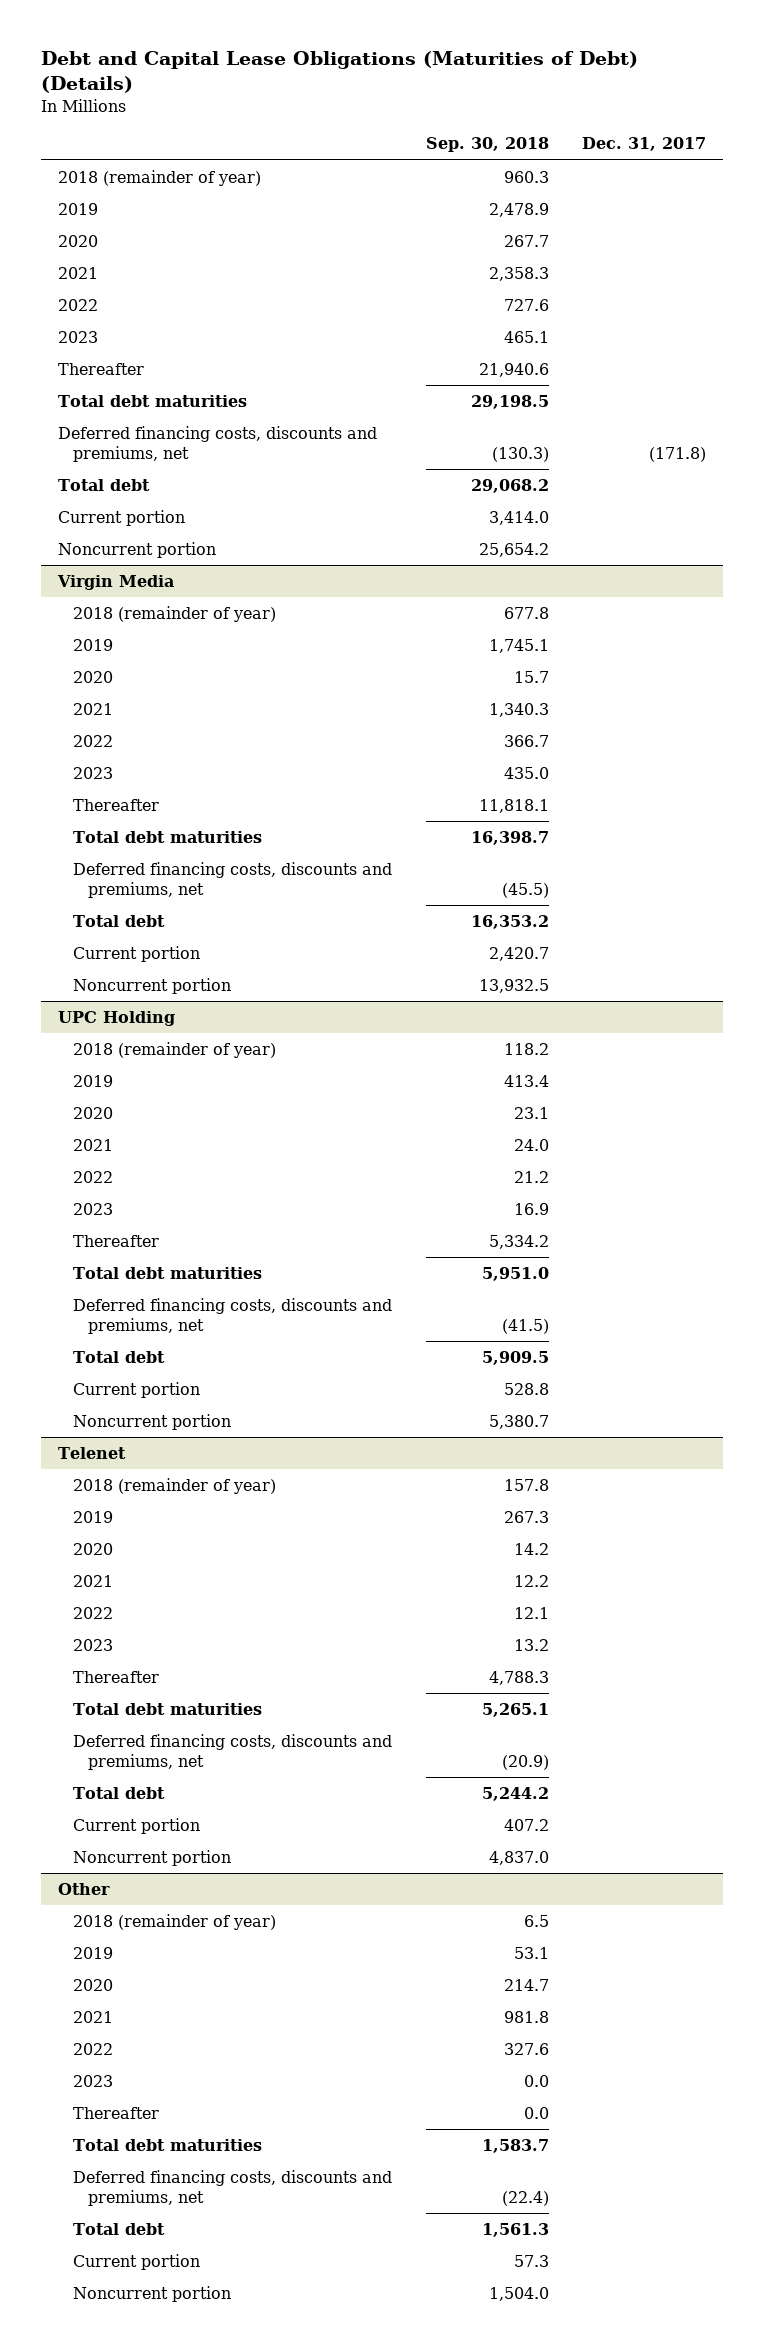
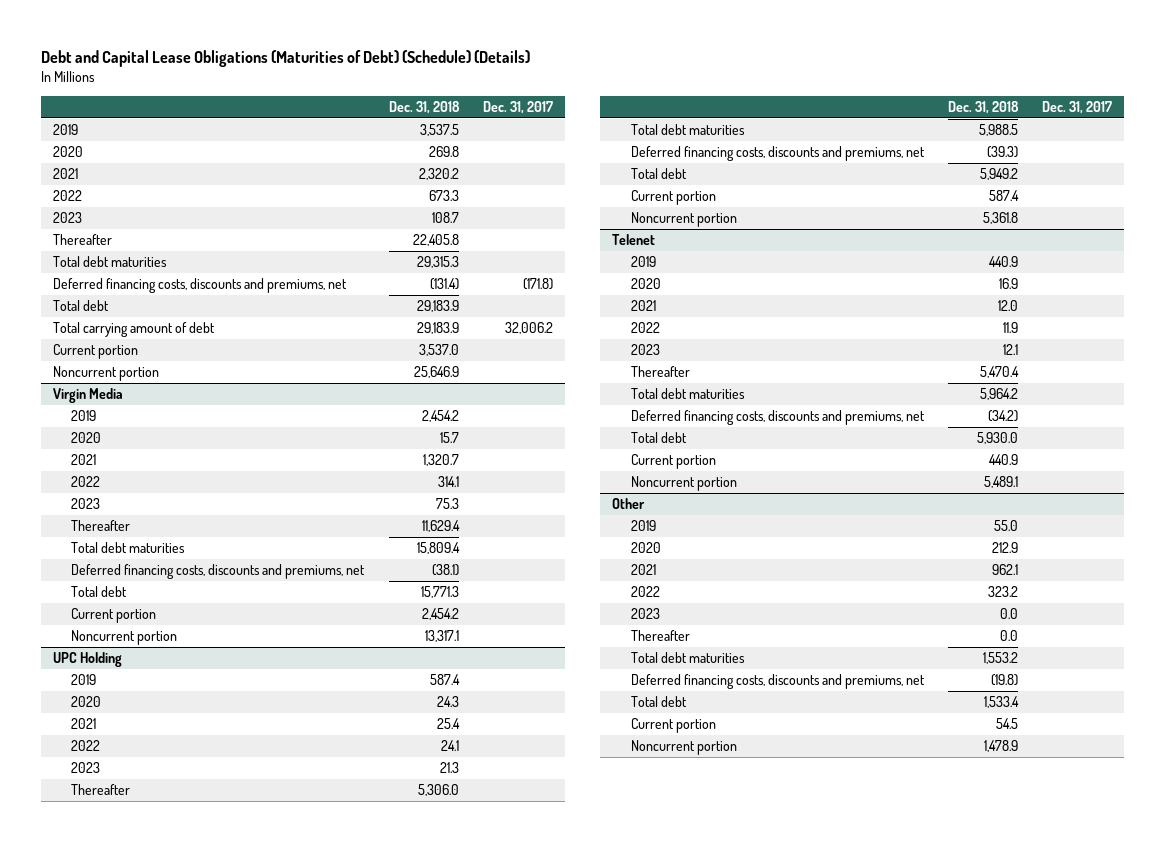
- Debt and Capital Lease Obligations (Maturities of Debt) (Details)
+ Debt and Capital Lease Obligations (Maturities of Debt) (Schedule) (Details)
- | Sep. 30, 2018 | Dec. 31, 2017
+ | Dec. 31, 2018 | Dec. 31, 2017
- 2018 (remainder of year) | 960.3 |
+ Total carrying amount of debt | 29,183.9 | 32,006.2
@ Virgin Media
- 2018 (remainder of year) | 677.8 |
@ UPC Holding
- 2018 (remainder of year) | 118.2 |
@ Telenet
- 2018 (remainder of year) | 157.8 |
@ Other
- 2018 (remainder of year) | 6.5 |

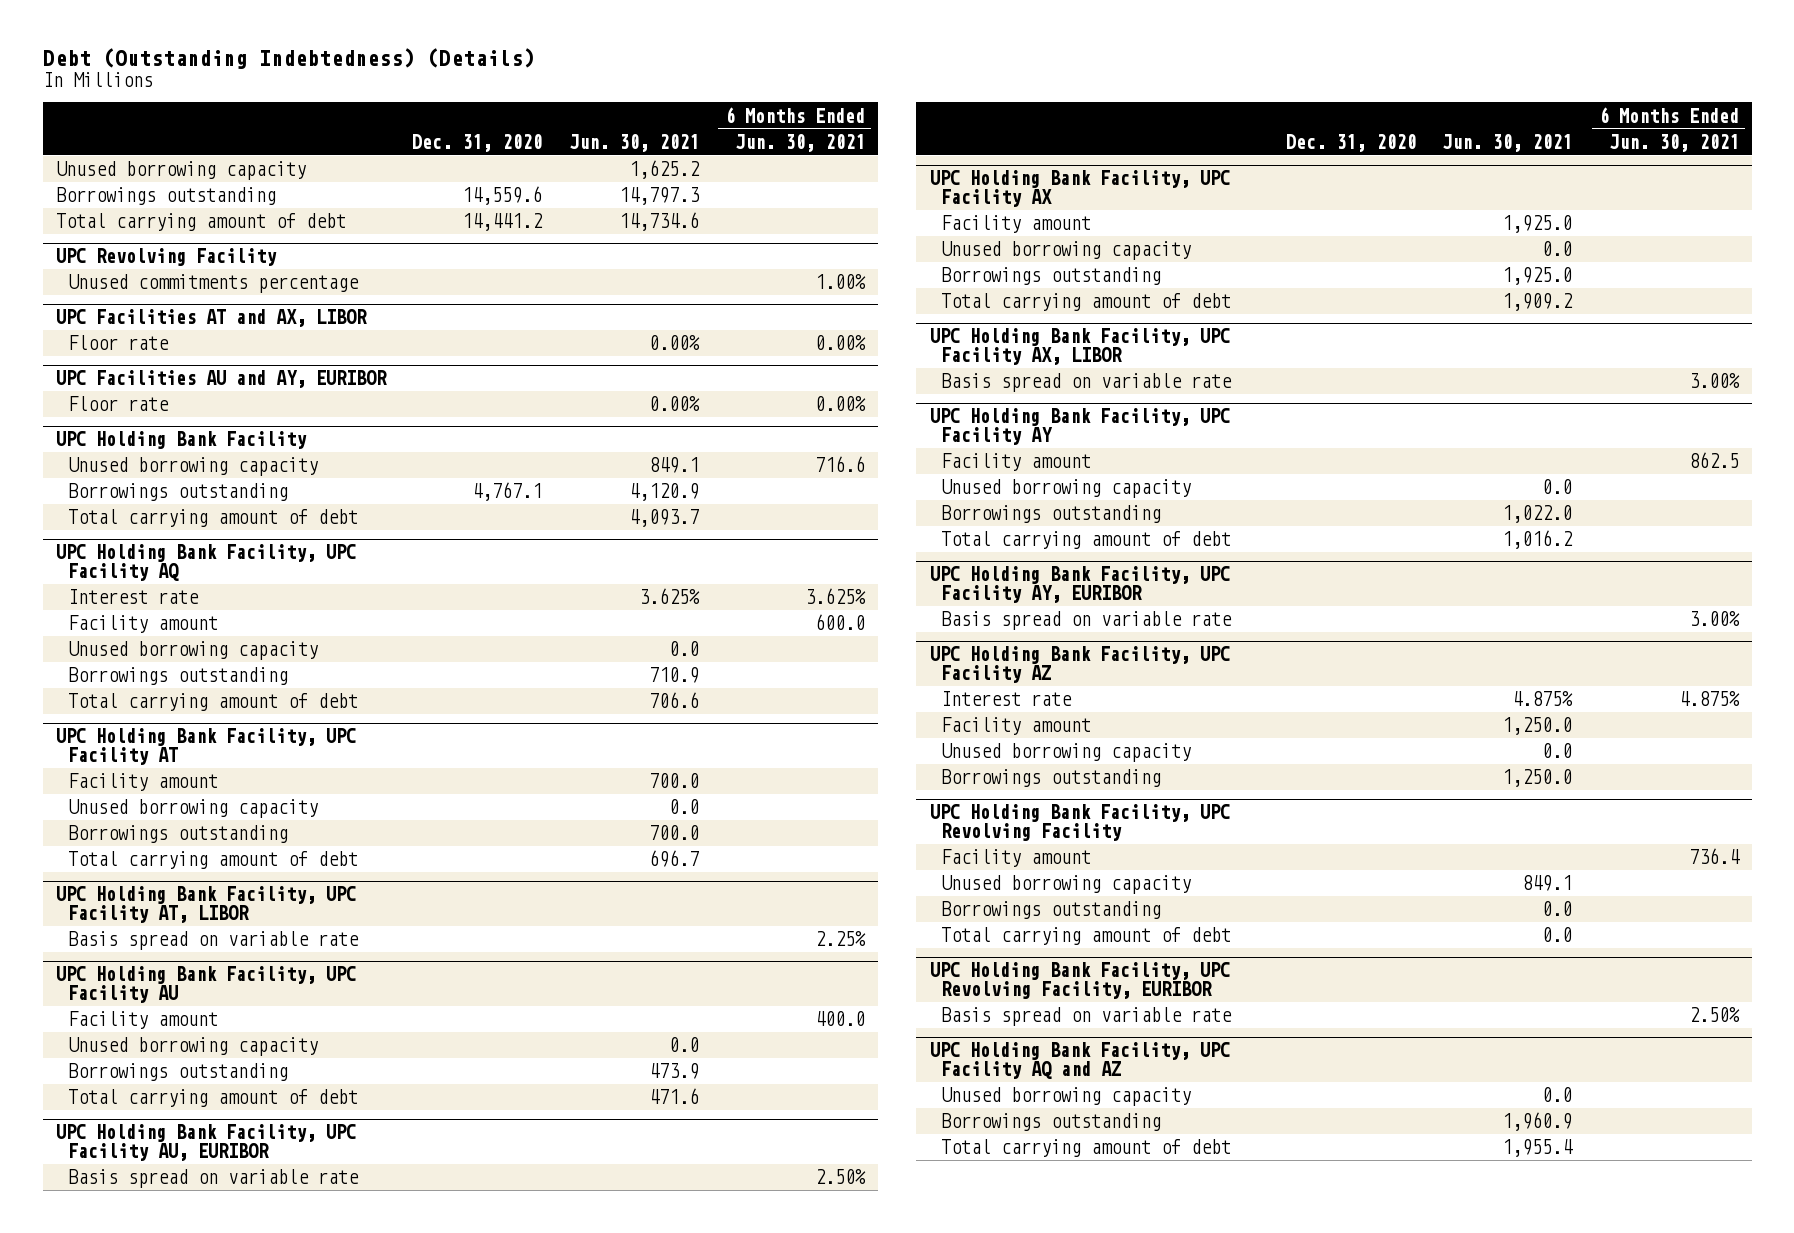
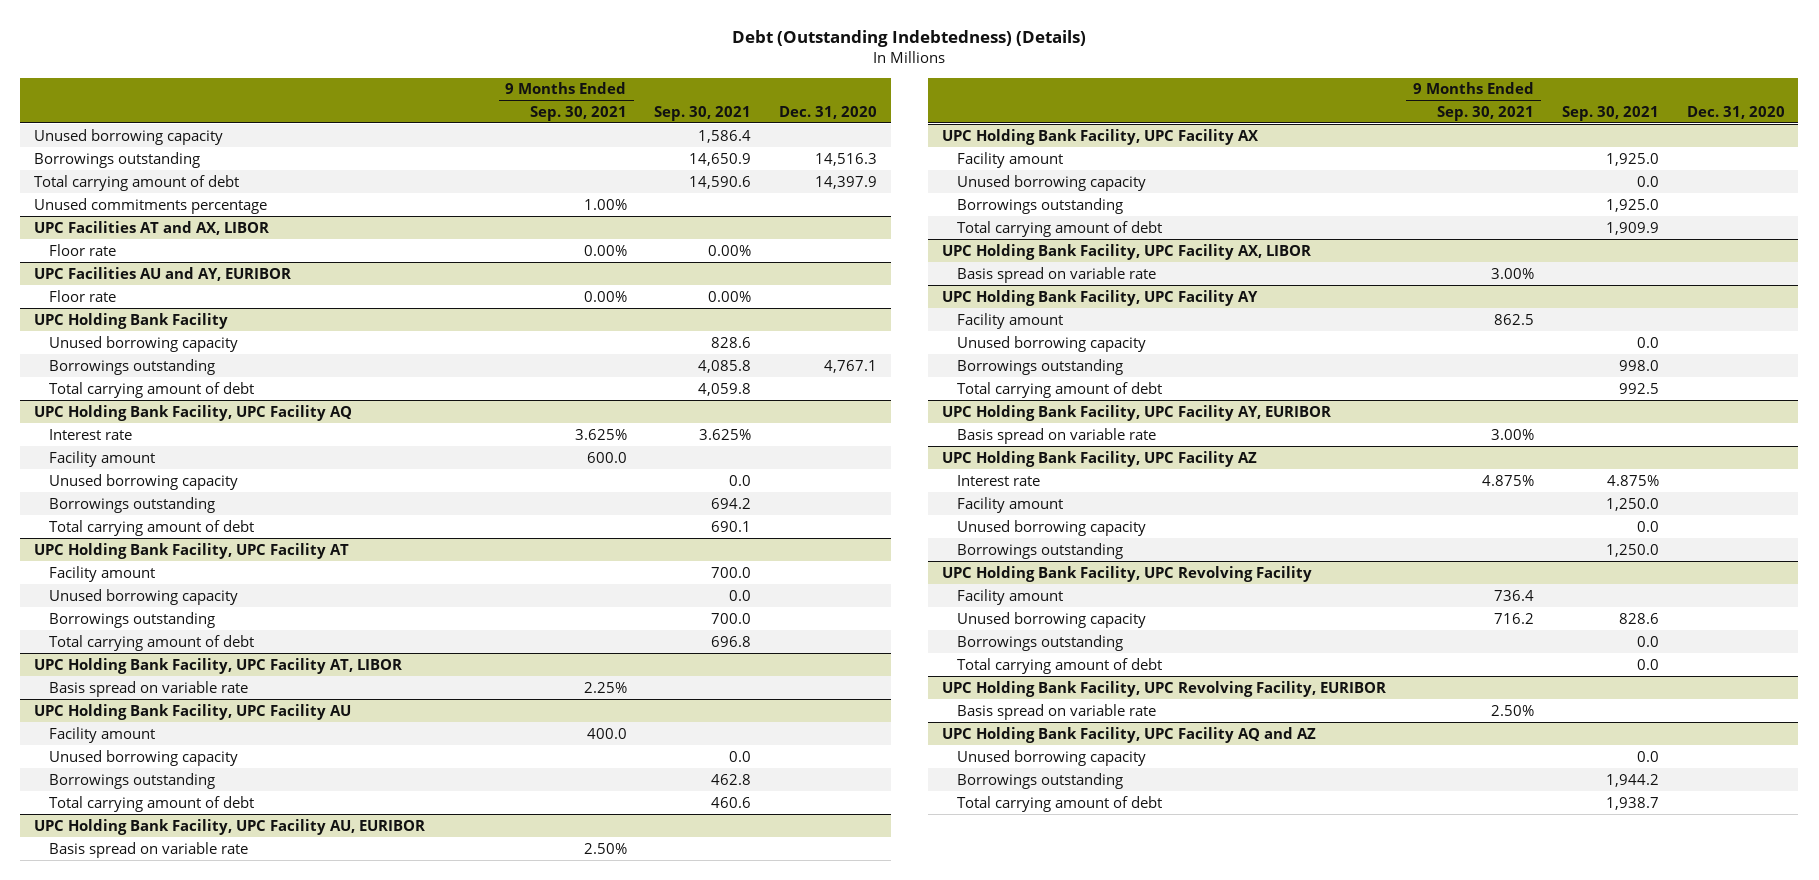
- | Dec. 31, 2020 | Jun. 30, 2021 | 6 Months Ended Jun. 30, 2021
+ | 9 Months Ended Sep. 30, 2021 | Sep. 30, 2021 | Dec. 31, 2020
- Borrowings outstanding | 14,559.6 | 14,797.3 |
- Total carrying amount of debt | 14,441.2 | 14,734.6 |
- UPC Revolving Facility
- Unused commitments percentage | | | 1.00%
+ Borrowings outstanding | | 14,650.9 | 14,516.3
+ Total carrying amount of debt | | 14,590.6 | 14,397.9
+ Unused commitments percentage | 1.00% | |

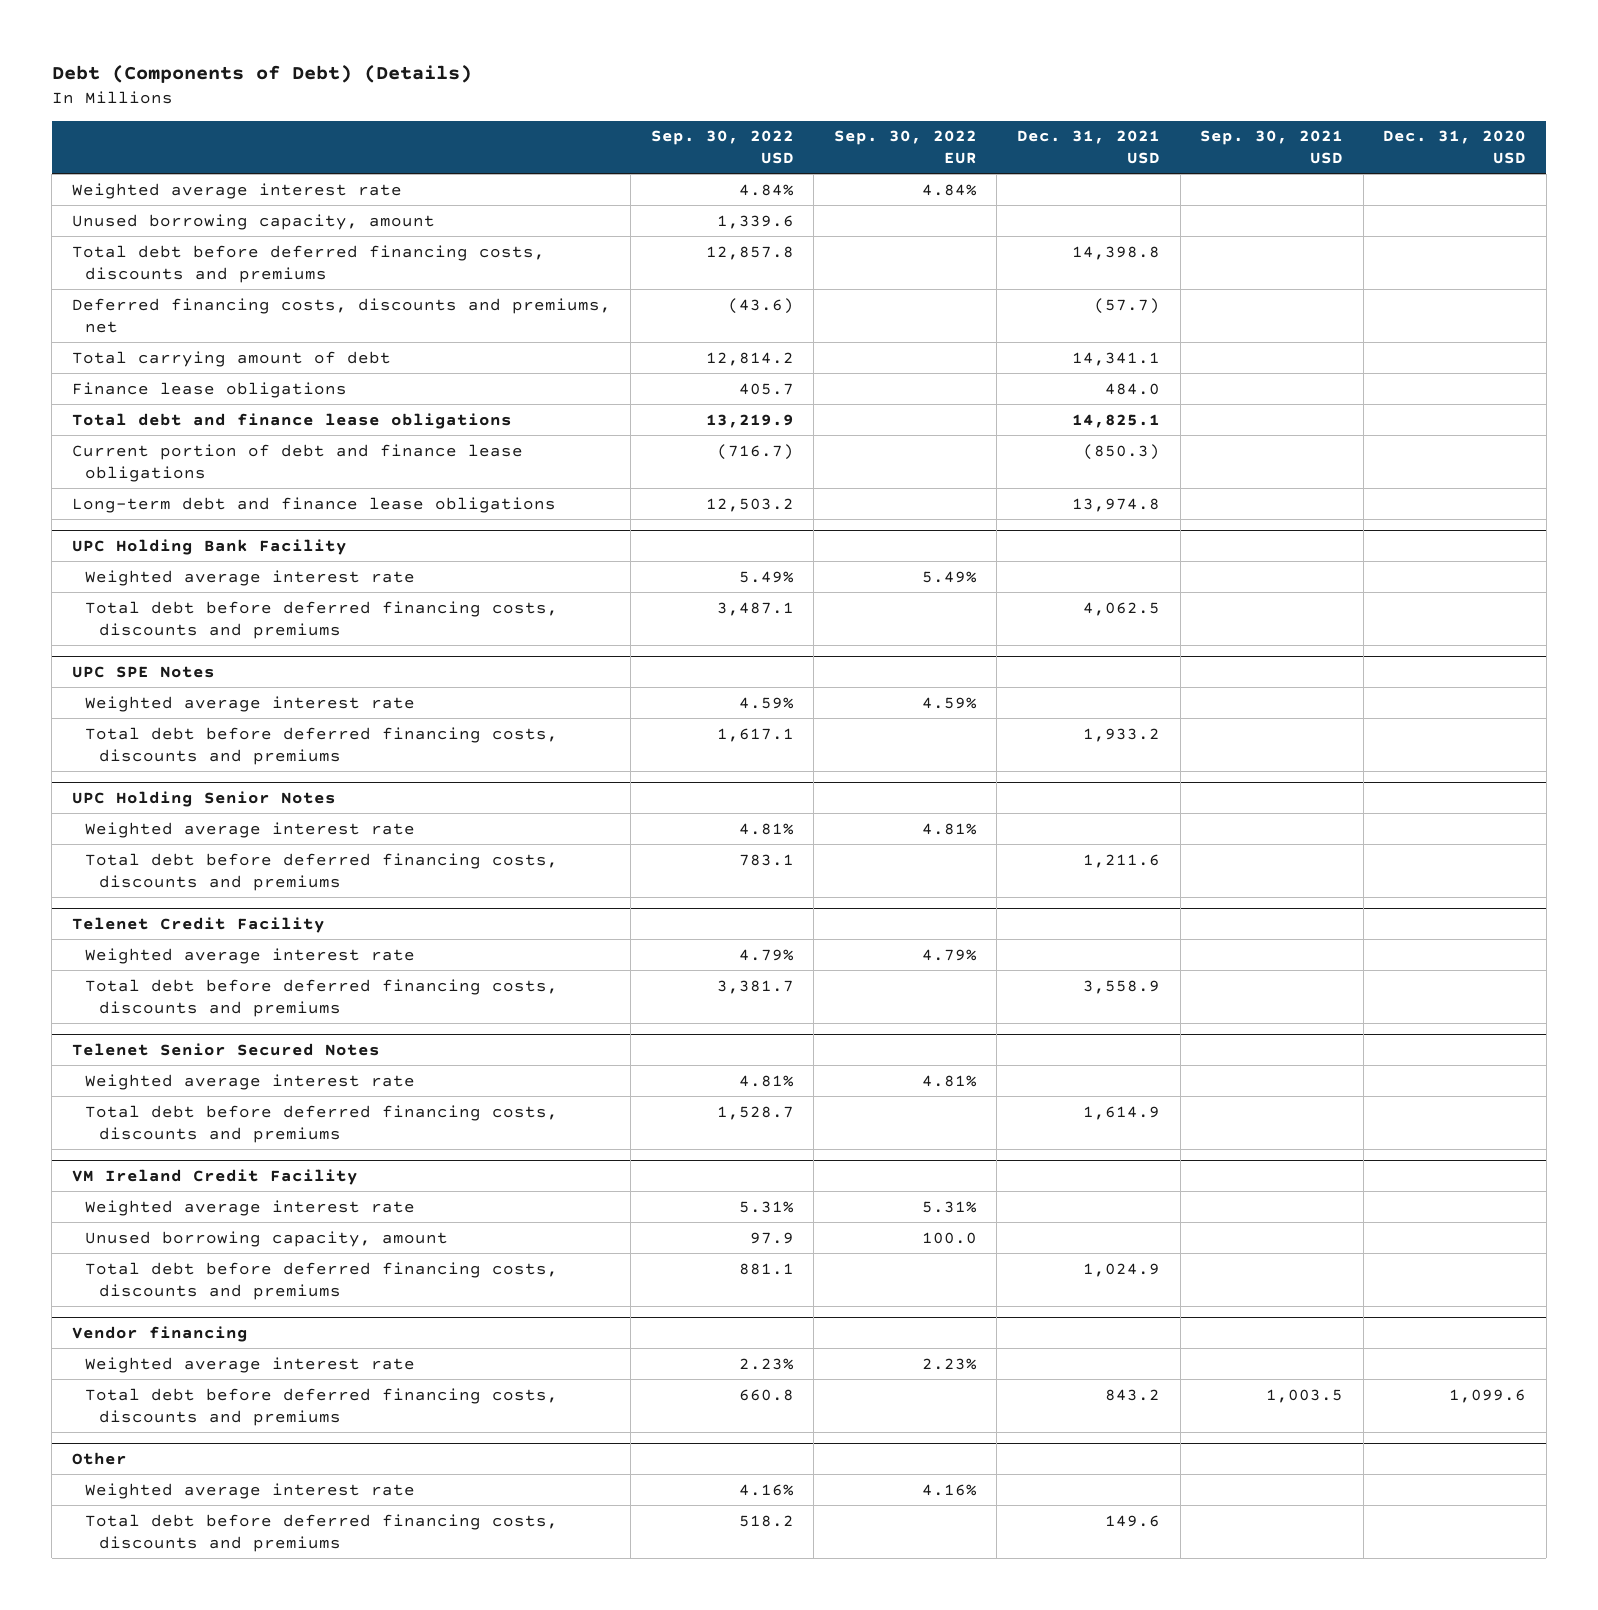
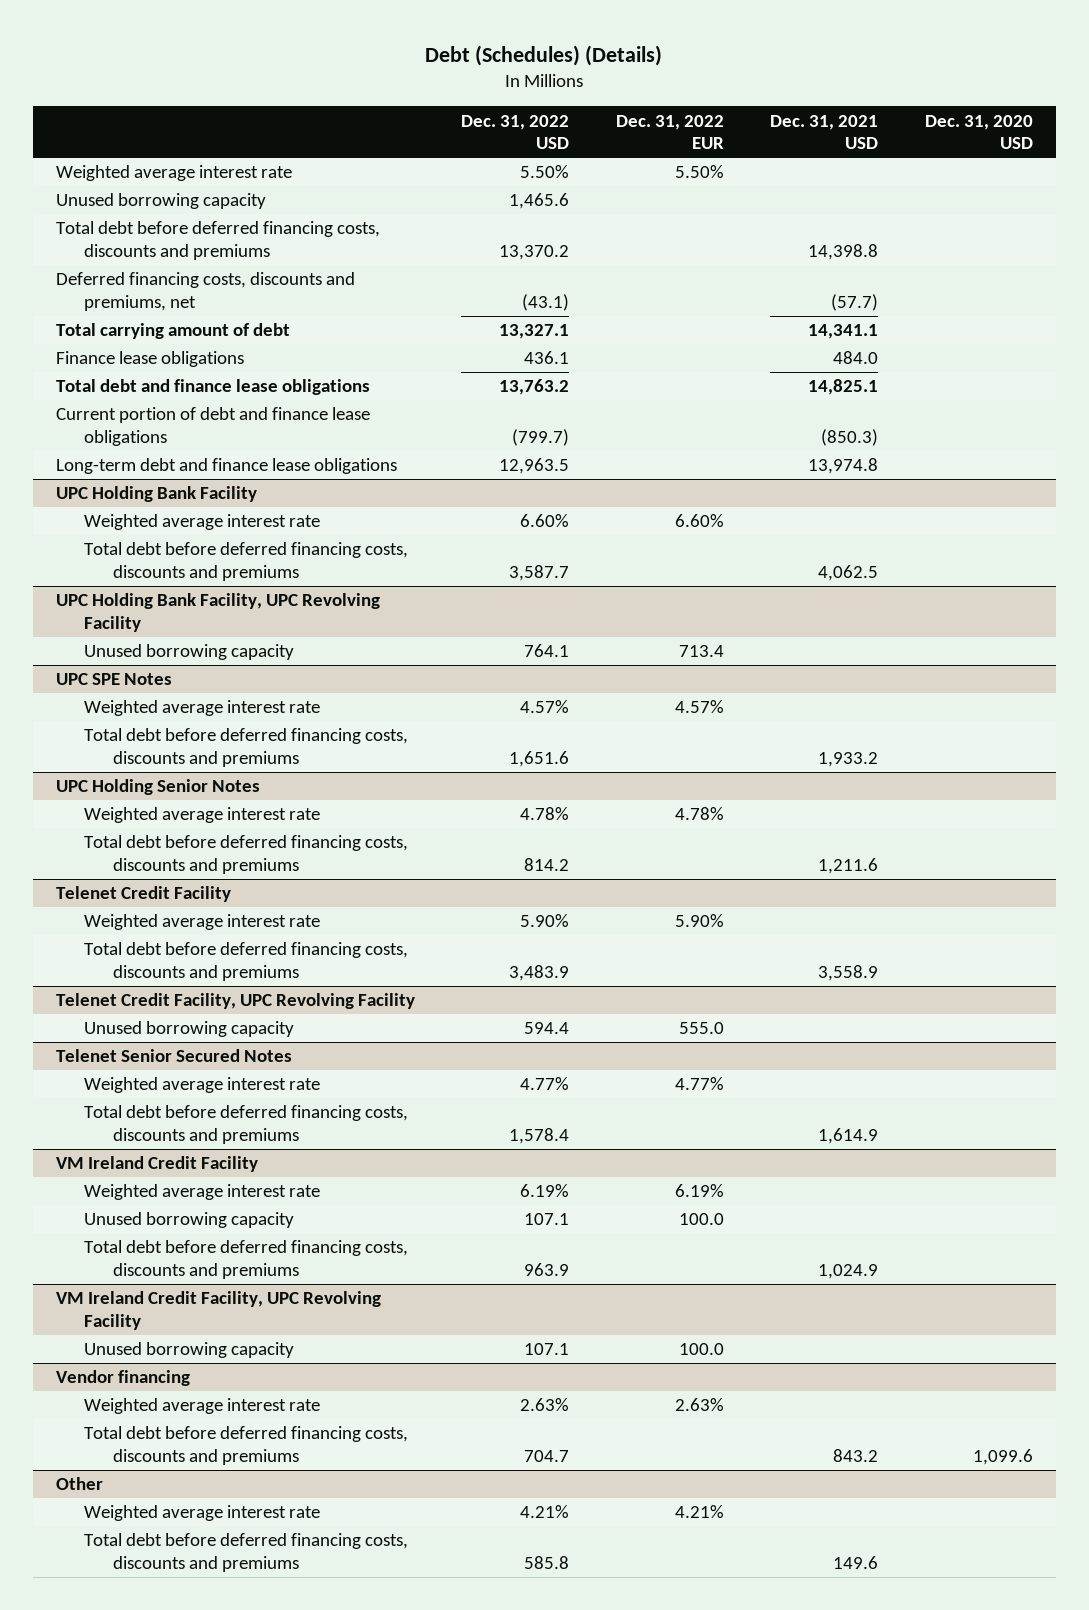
- Debt (Components of Debt) (Details)
+ Debt (Schedules) (Details)
- | Sep. 30, 2022 USD | Sep. 30, 2022 EUR | Dec. 31, 2021 USD | Sep. 30, 2021 USD | Dec. 31, 2020 USD
+ | Dec. 31, 2022 USD | Dec. 31, 2022 EUR | Dec. 31, 2021 USD | Dec. 31, 2020 USD
- Unused borrowing capacity, amount | 1,339.6 | | | |
+ Unused borrowing capacity | 1,465.6 | | |
+ UPC Holding Bank Facility, UPC Revolving Facility
+ Unused borrowing capacity | 764.1 | 713.4 | |
+ Telenet Credit Facility, UPC Revolving Facility
+ Unused borrowing capacity | 594.4 | 555.0 | |
@ VM Ireland Credit Facility
- Unused borrowing capacity, amount | 97.9 | 100.0 | | |
+ Unused borrowing capacity | 107.1 | 100.0 | |
+ VM Ireland Credit Facility, UPC Revolving Facility
+ Unused borrowing capacity | 107.1 | 100.0 | |

